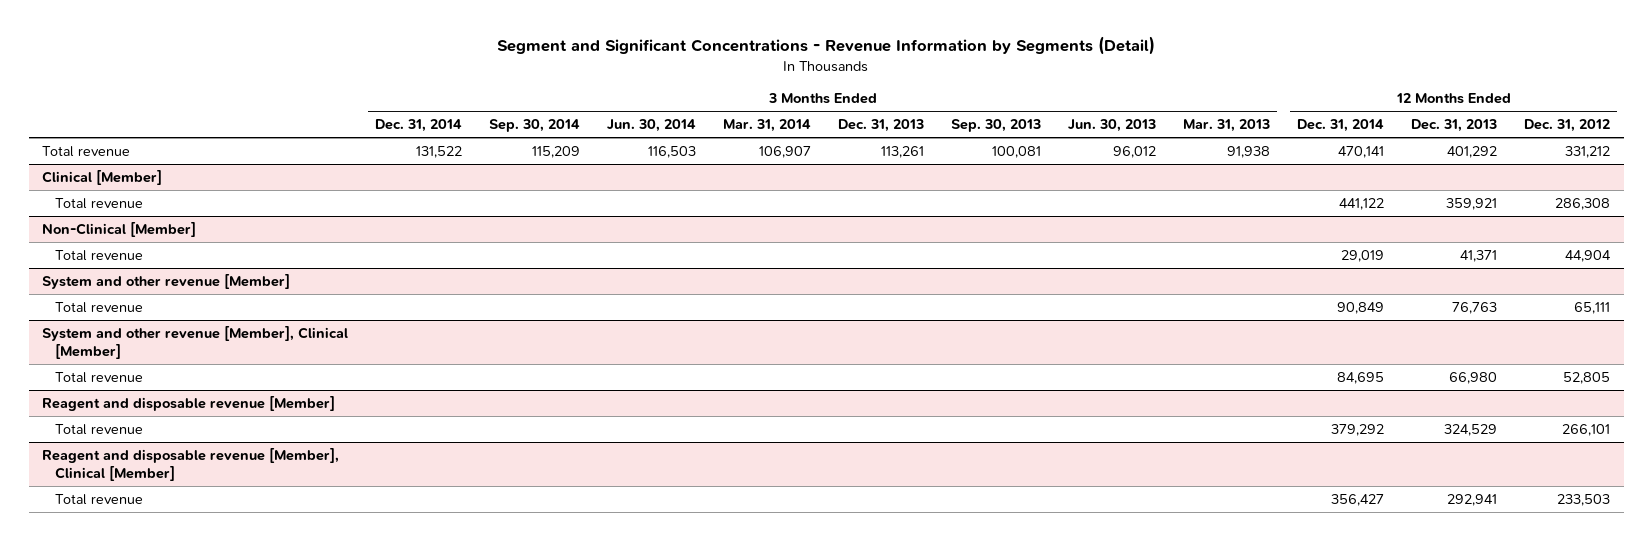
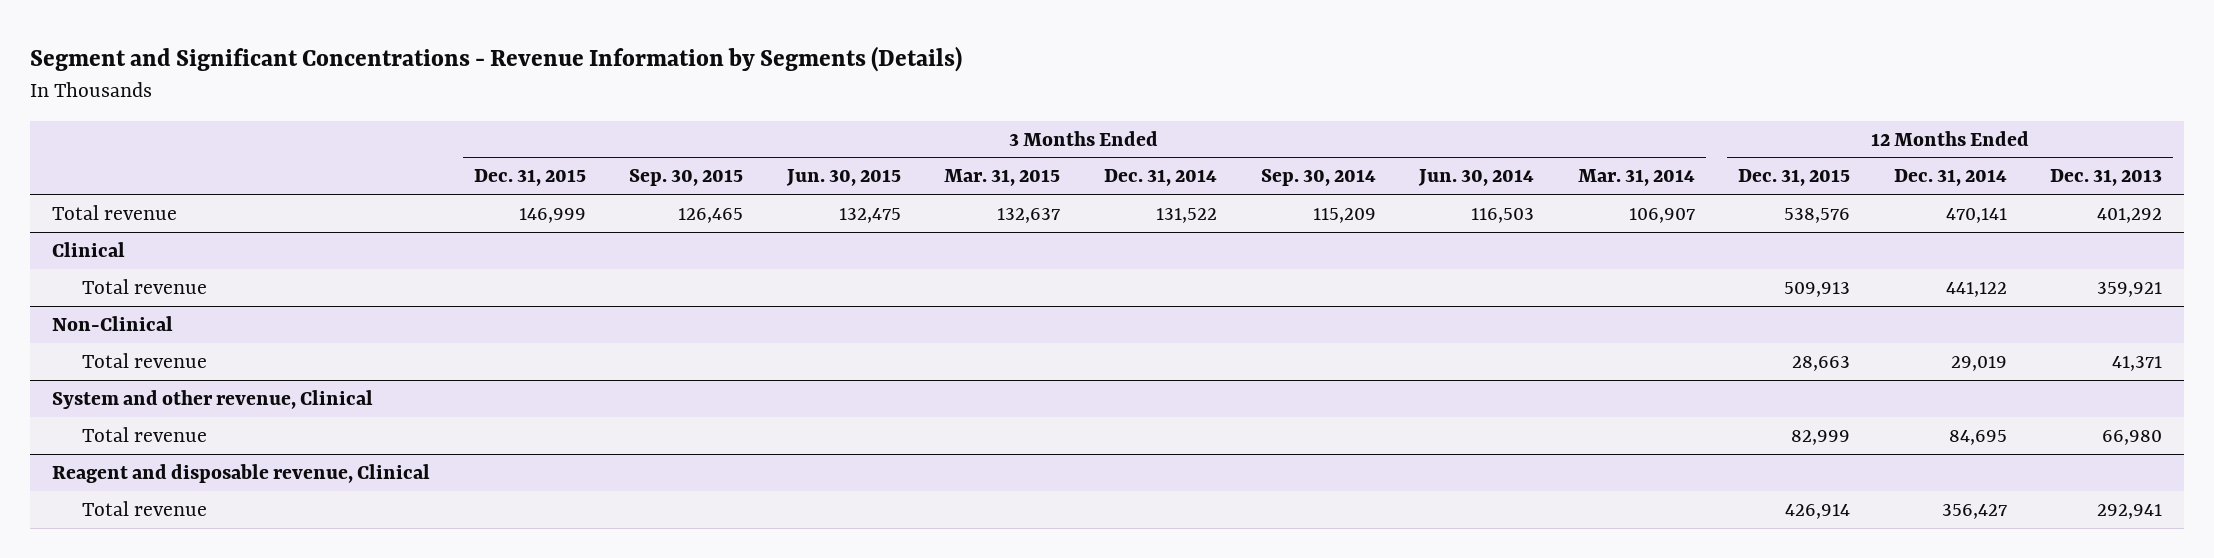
- Segment and Significant Concentrations - Revenue Information by Segments (Detail)
+ Segment and Significant Concentrations - Revenue Information by Segments (Details)
- | 3 Months Ended Dec. 31, 2014 | 3 Months Ended Sep. 30, 2014 | 3 Months Ended Jun. 30, 2014 | 3 Months Ended Mar. 31, 2014 | 3 Months Ended Dec. 31, 2013 | 3 Months Ended Sep. 30, 2013 | 3 Months Ended Jun. 30, 2013 | 3 Months Ended Mar. 31, 2013 | 12 Months Ended Dec. 31, 2014 | 12 Months Ended Dec. 31, 2013 | 12 Months Ended Dec. 31, 2012
+ | 3 Months Ended Dec. 31, 2015 | 3 Months Ended Sep. 30, 2015 | 3 Months Ended Jun. 30, 2015 | 3 Months Ended Mar. 31, 2015 | 3 Months Ended Dec. 31, 2014 | 3 Months Ended Sep. 30, 2014 | 3 Months Ended Jun. 30, 2014 | 3 Months Ended Mar. 31, 2014 | 12 Months Ended Dec. 31, 2015 | 12 Months Ended Dec. 31, 2014 | 12 Months Ended Dec. 31, 2013
- Clinical [Member]
+ Clinical
- Non-Clinical [Member]
+ Non-Clinical
- System and other revenue [Member]
- Total revenue | | | | | | | | | 90,849 | 76,763 | 65,111
- System and other revenue [Member], Clinical [Member]
+ System and other revenue, Clinical
- Reagent and disposable revenue [Member]
- Total revenue | | | | | | | | | 379,292 | 324,529 | 266,101
- Reagent and disposable revenue [Member], Clinical [Member]
+ Reagent and disposable revenue, Clinical

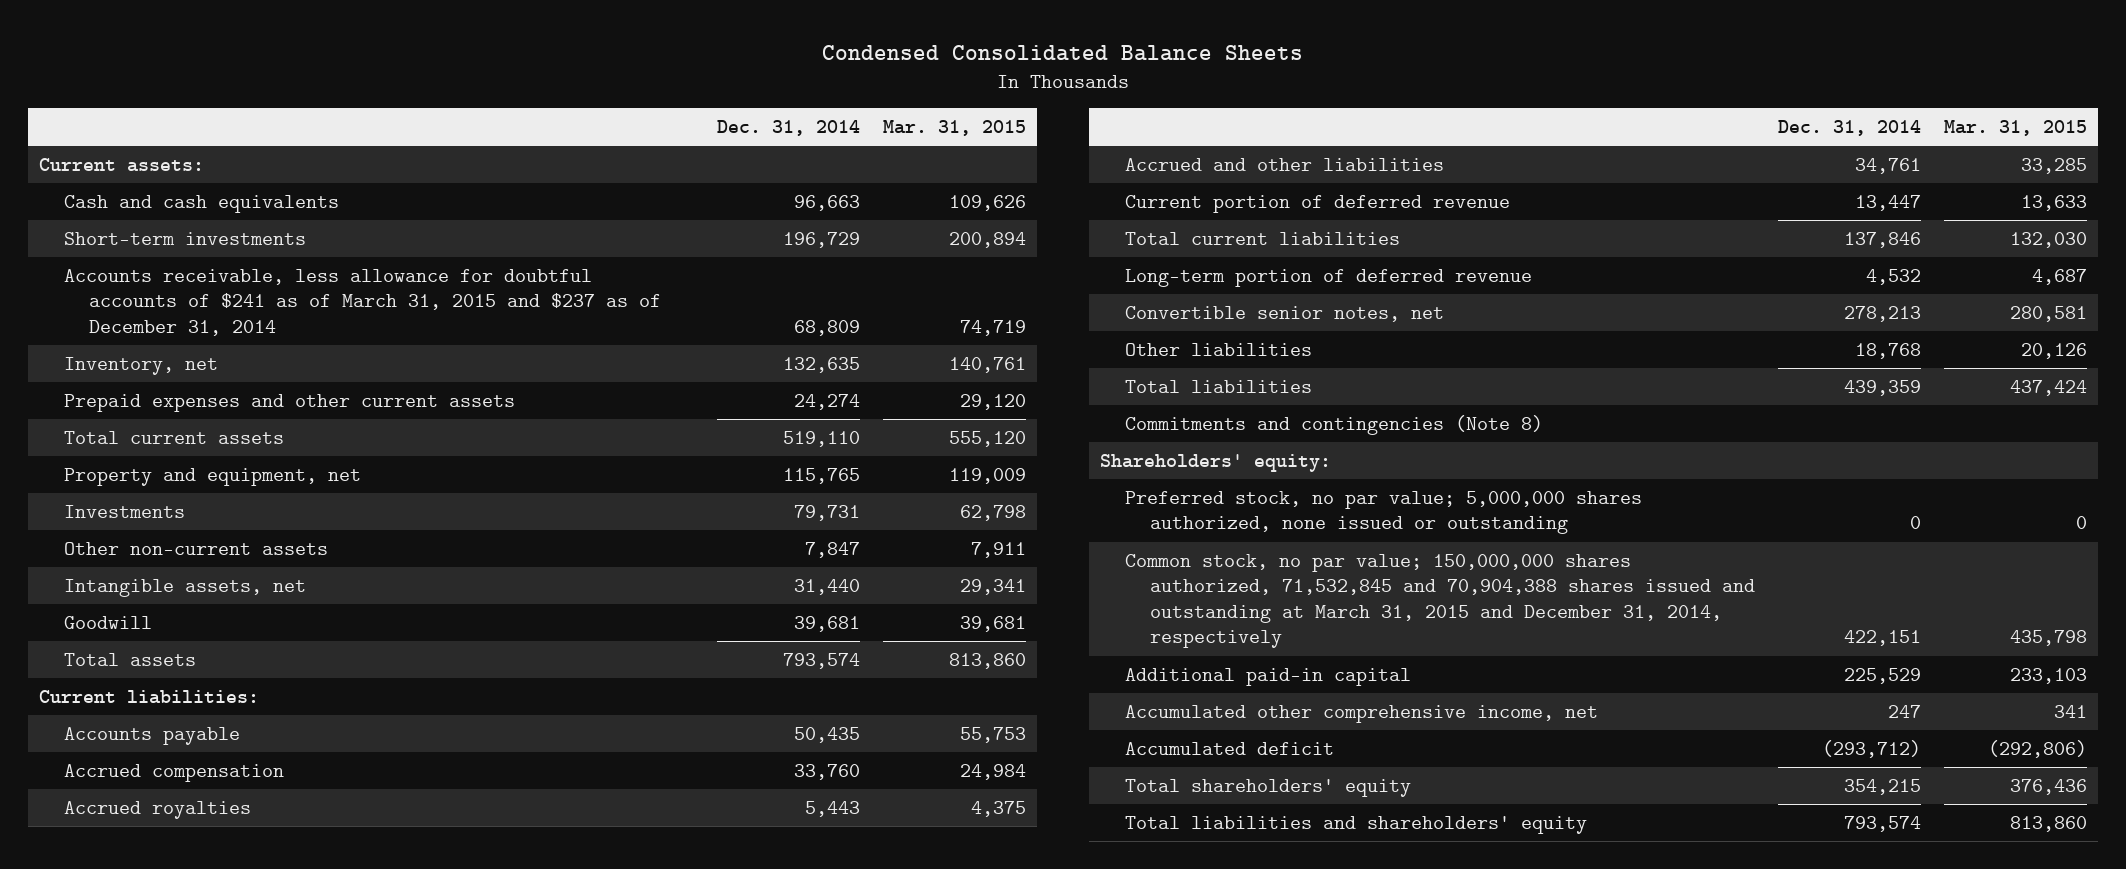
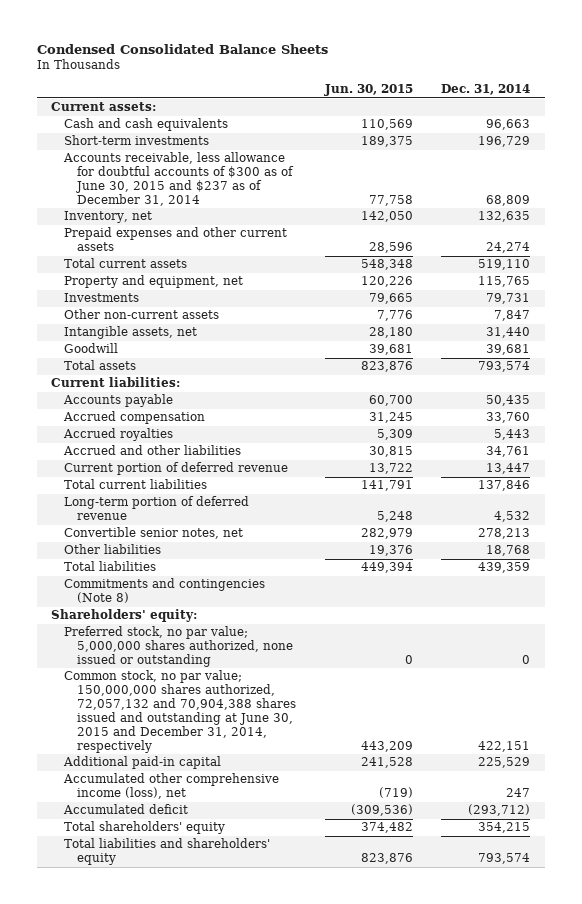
- | Dec. 31, 2014 | Mar. 31, 2015
+ | Jun. 30, 2015 | Dec. 31, 2014
- Accounts receivable, less allowance for doubtful accounts of $241 as of March 31, 2015 and $237 as of December 31, 2014 | 68,809 | 74,719
+ Accounts receivable, less allowance for doubtful accounts of $300 as of June 30, 2015 and $237 as of December 31, 2014 | 77,758 | 68,809
- Common stock, no par value; 150,000,000 shares authorized, 71,532,845 and 70,904,388 shares issued and outstanding at March 31, 2015 and December 31, 2014, respectively | 422,151 | 435,798
+ Common stock, no par value; 150,000,000 shares authorized, 72,057,132 and 70,904,388 shares issued and outstanding at June 30, 2015 and December 31, 2014, respectively | 443,209 | 422,151
- Accumulated other comprehensive income, net | 247 | 341
+ Accumulated other comprehensive income (loss), net | (719) | 247

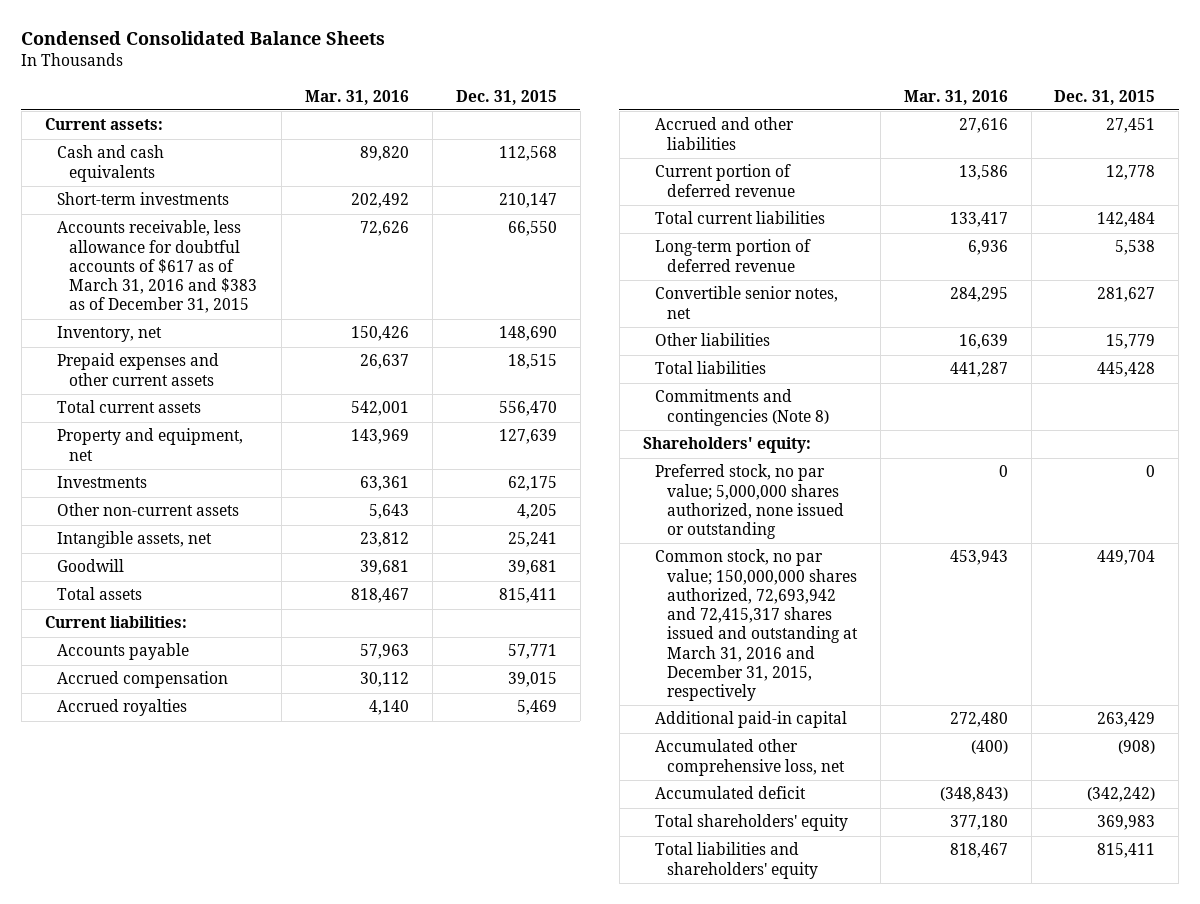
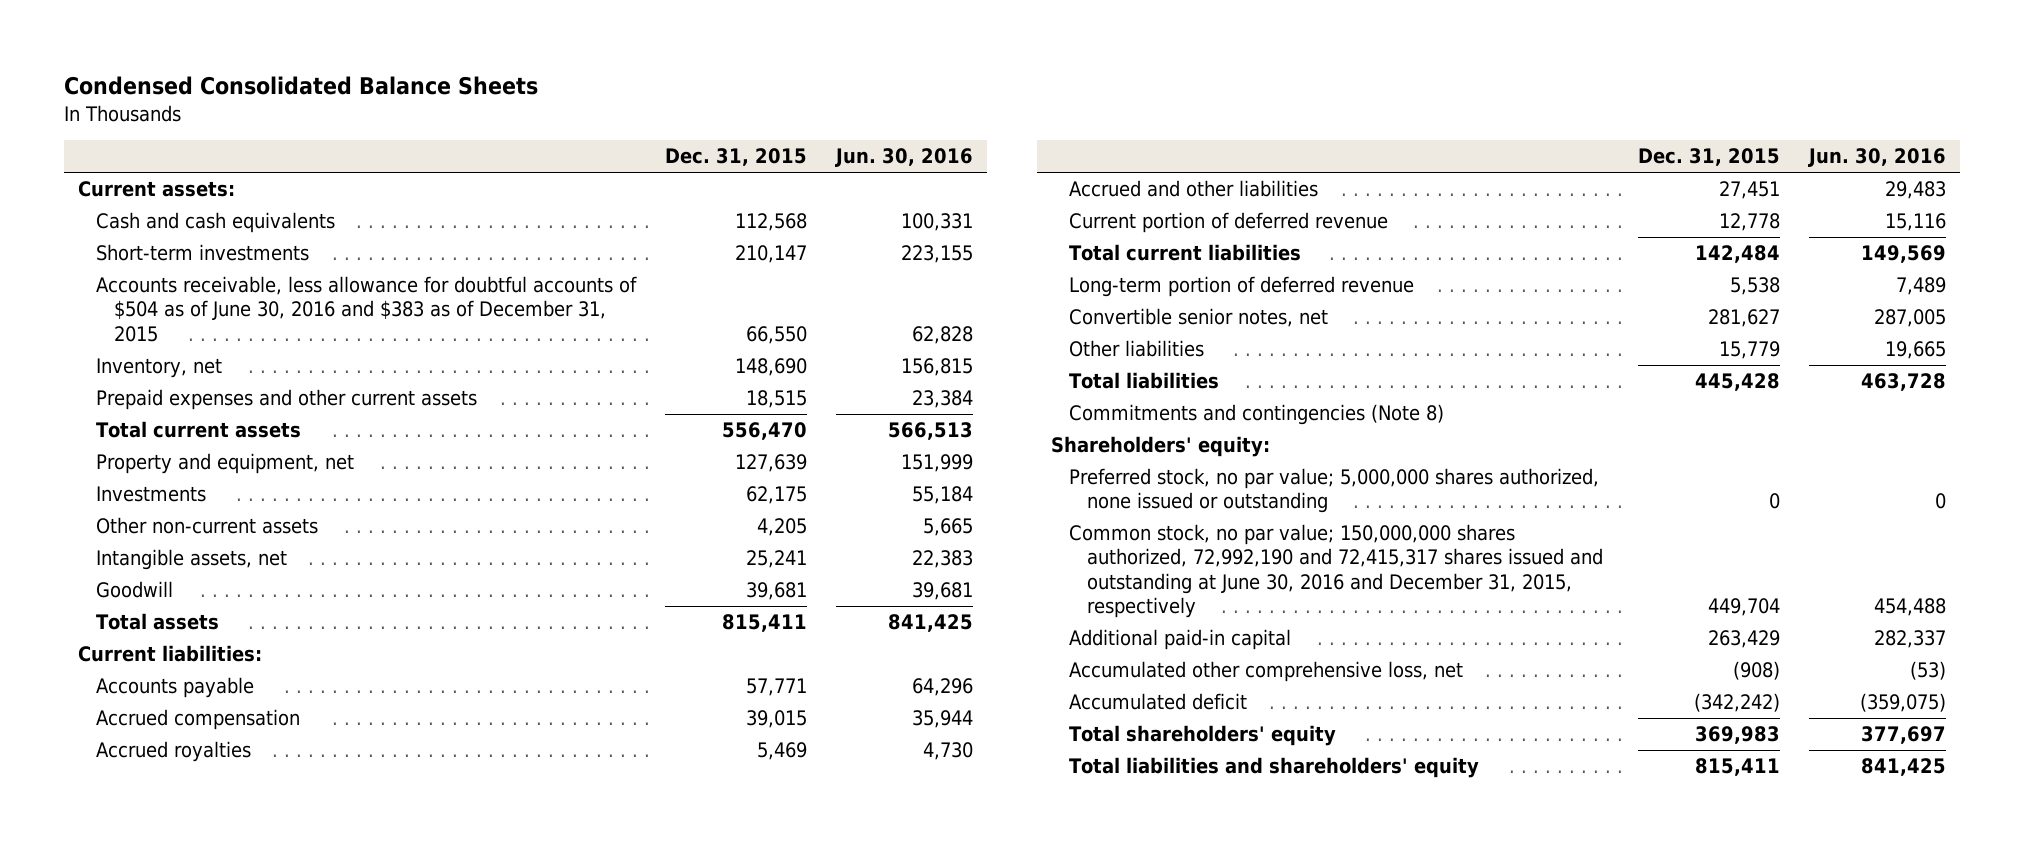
- | Mar. 31, 2016 | Dec. 31, 2015
+ | Dec. 31, 2015 | Jun. 30, 2016
- Accounts receivable, less allowance for doubtful accounts of $617 as of March 31, 2016 and $383 as of December 31, 2015 | 72,626 | 66,550
+ Accounts receivable, less allowance for doubtful accounts of $504 as of June 30, 2016 and $383 as of December 31, 2015 | 66,550 | 62,828
- Common stock, no par value; 150,000,000 shares authorized, 72,693,942 and 72,415,317 shares issued and outstanding at March 31, 2016 and December 31, 2015, respectively | 453,943 | 449,704
+ Common stock, no par value; 150,000,000 shares authorized, 72,992,190 and 72,415,317 shares issued and outstanding at June 30, 2016 and December 31, 2015, respectively | 449,704 | 454,488

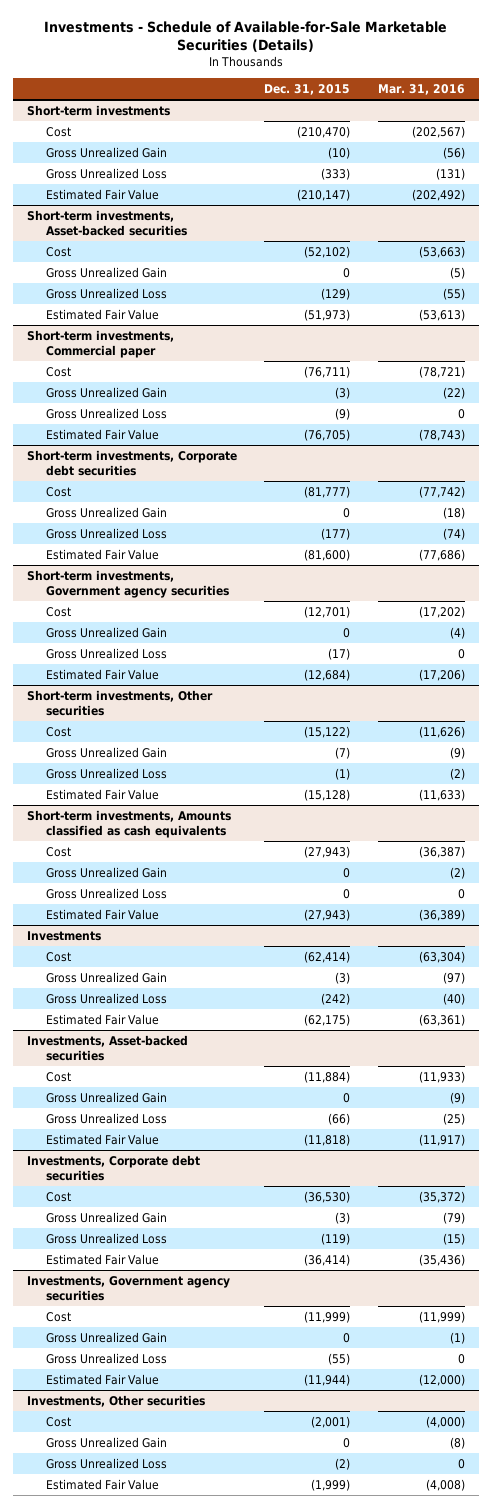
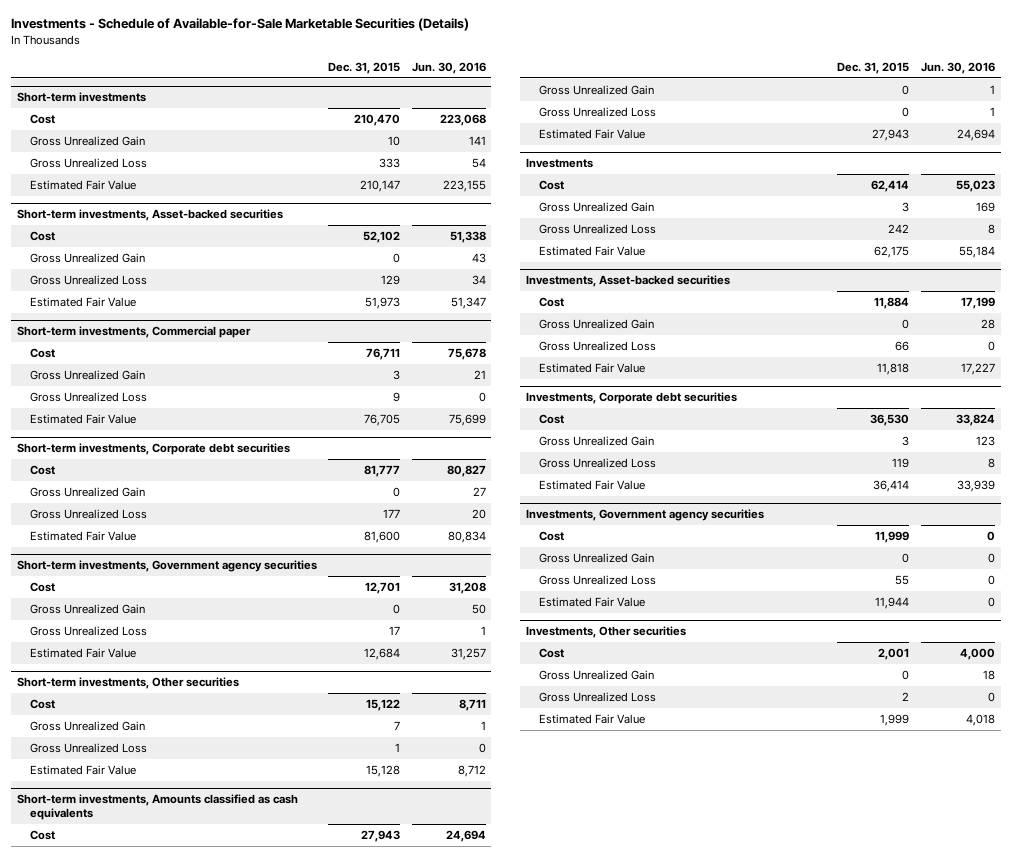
- | Dec. 31, 2015 | Mar. 31, 2016
+ | Dec. 31, 2015 | Jun. 30, 2016
@ Short-term investments
- Cost | (210,470) | (202,567)
- Gross Unrealized Gain | (10) | (56)
- Gross Unrealized Loss | (333) | (131)
- Estimated Fair Value | (210,147) | (202,492)
+ Cost | 210,470 | 223,068
+ Gross Unrealized Gain | 10 | 141
+ Gross Unrealized Loss | 333 | 54
+ Estimated Fair Value | 210,147 | 223,155
@ Short-term investments, Asset-backed securities
- Cost | (52,102) | (53,663)
+ Cost | 52,102 | 51,338
- Gross Unrealized Loss | (129) | (55)
- Estimated Fair Value | (51,973) | (53,613)
+ Gross Unrealized Loss | 129 | 34
+ Estimated Fair Value | 51,973 | 51,347
@ Short-term investments, Commercial paper
- Cost | (76,711) | (78,721)
- Gross Unrealized Gain | (3) | (22)
- Gross Unrealized Loss | (9) | 0
- Estimated Fair Value | (76,705) | (78,743)
+ Cost | 76,711 | 75,678
+ Gross Unrealized Gain | 3 | 21
+ Gross Unrealized Loss | 9 | 0
+ Estimated Fair Value | 76,705 | 75,699
@ Short-term investments, Corporate debt securities
- Cost | (81,777) | (77,742)
+ Cost | 81,777 | 80,827
- Gross Unrealized Loss | (177) | (74)
- Estimated Fair Value | (81,600) | (77,686)
+ Gross Unrealized Loss | 177 | 20
+ Estimated Fair Value | 81,600 | 80,834
@ Short-term investments, Government agency securities
- Cost | (12,701) | (17,202)
+ Cost | 12,701 | 31,208
- Gross Unrealized Loss | (17) | 0
- Estimated Fair Value | (12,684) | (17,206)
+ Gross Unrealized Loss | 17 | 1
+ Estimated Fair Value | 12,684 | 31,257
@ Short-term investments, Other securities
- Cost | (15,122) | (11,626)
- Gross Unrealized Gain | (7) | (9)
- Gross Unrealized Loss | (1) | (2)
- Estimated Fair Value | (15,128) | (11,633)
+ Cost | 15,122 | 8,711
+ Gross Unrealized Gain | 7 | 1
+ Gross Unrealized Loss | 1 | 0
+ Estimated Fair Value | 15,128 | 8,712
@ Short-term investments, Amounts classified as cash equivalents
- Cost | (27,943) | (36,387)
+ Cost | 27,943 | 24,694
- Estimated Fair Value | (27,943) | (36,389)
+ Estimated Fair Value | 27,943 | 24,694
@ Investments
- Cost | (62,414) | (63,304)
- Gross Unrealized Gain | (3) | (97)
- Gross Unrealized Loss | (242) | (40)
- Estimated Fair Value | (62,175) | (63,361)
+ Cost | 62,414 | 55,023
+ Gross Unrealized Gain | 3 | 169
+ Gross Unrealized Loss | 242 | 8
+ Estimated Fair Value | 62,175 | 55,184
@ Investments, Asset-backed securities
- Cost | (11,884) | (11,933)
+ Cost | 11,884 | 17,199
- Gross Unrealized Loss | (66) | (25)
- Estimated Fair Value | (11,818) | (11,917)
+ Gross Unrealized Loss | 66 | 0
+ Estimated Fair Value | 11,818 | 17,227
@ Investments, Corporate debt securities
- Cost | (36,530) | (35,372)
- Gross Unrealized Gain | (3) | (79)
- Gross Unrealized Loss | (119) | (15)
- Estimated Fair Value | (36,414) | (35,436)
+ Cost | 36,530 | 33,824
+ Gross Unrealized Gain | 3 | 123
+ Gross Unrealized Loss | 119 | 8
+ Estimated Fair Value | 36,414 | 33,939
@ Investments, Government agency securities
- Cost | (11,999) | (11,999)
+ Cost | 11,999 | 0
- Gross Unrealized Loss | (55) | 0
- Estimated Fair Value | (11,944) | (12,000)
+ Gross Unrealized Loss | 55 | 0
+ Estimated Fair Value | 11,944 | 0
@ Investments, Other securities
- Cost | (2,001) | (4,000)
+ Cost | 2,001 | 4,000
- Gross Unrealized Loss | (2) | 0
- Estimated Fair Value | (1,999) | (4,008)
+ Gross Unrealized Loss | 2 | 0
+ Estimated Fair Value | 1,999 | 4,018

